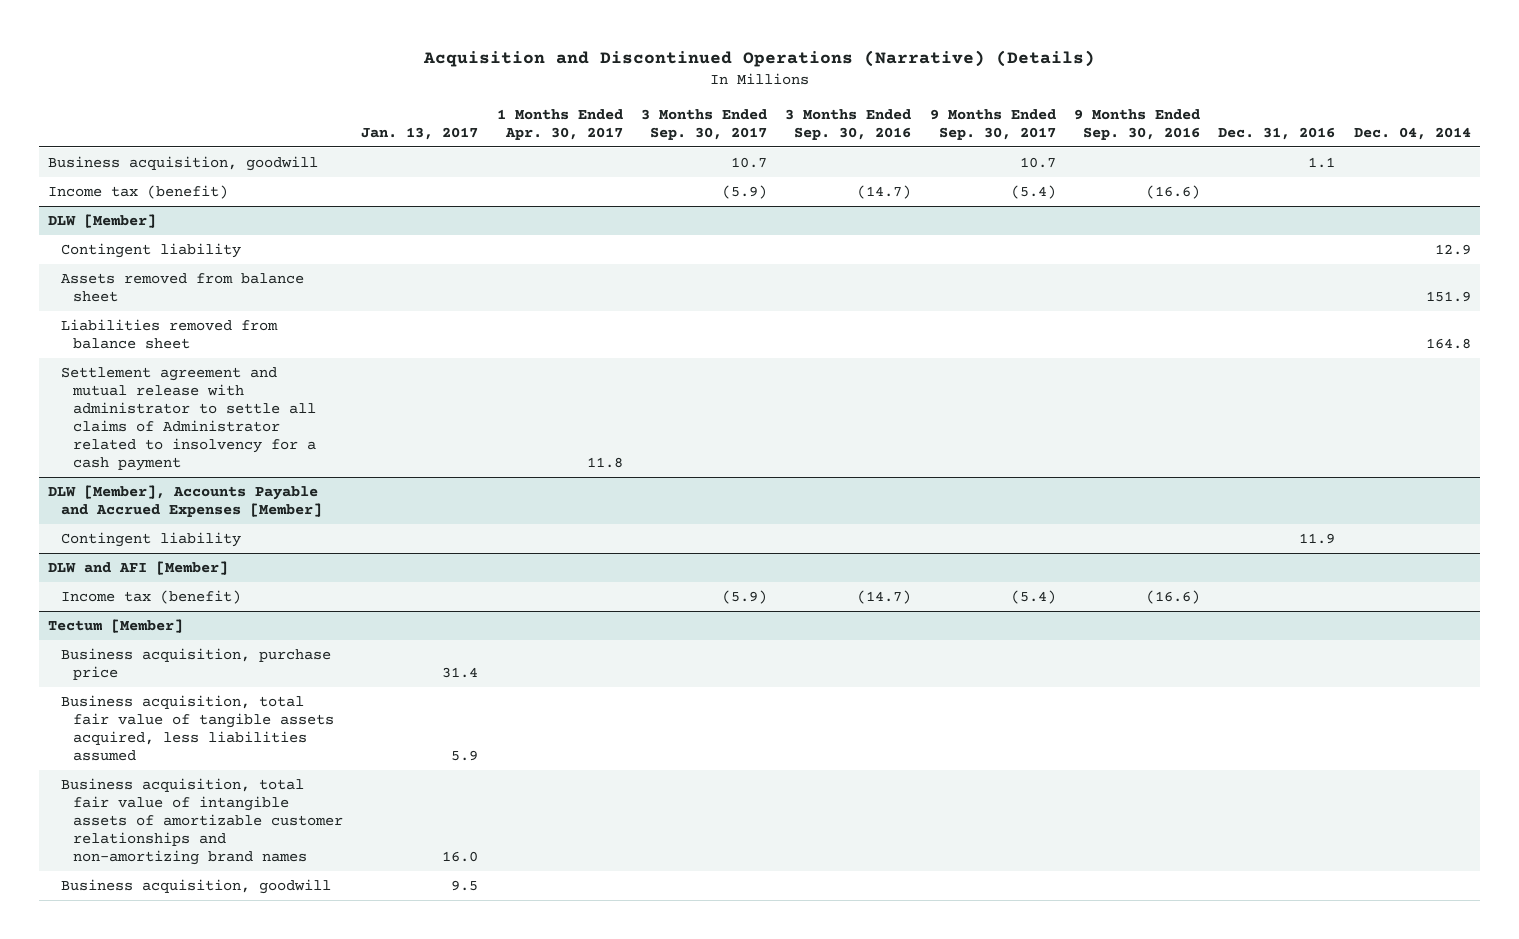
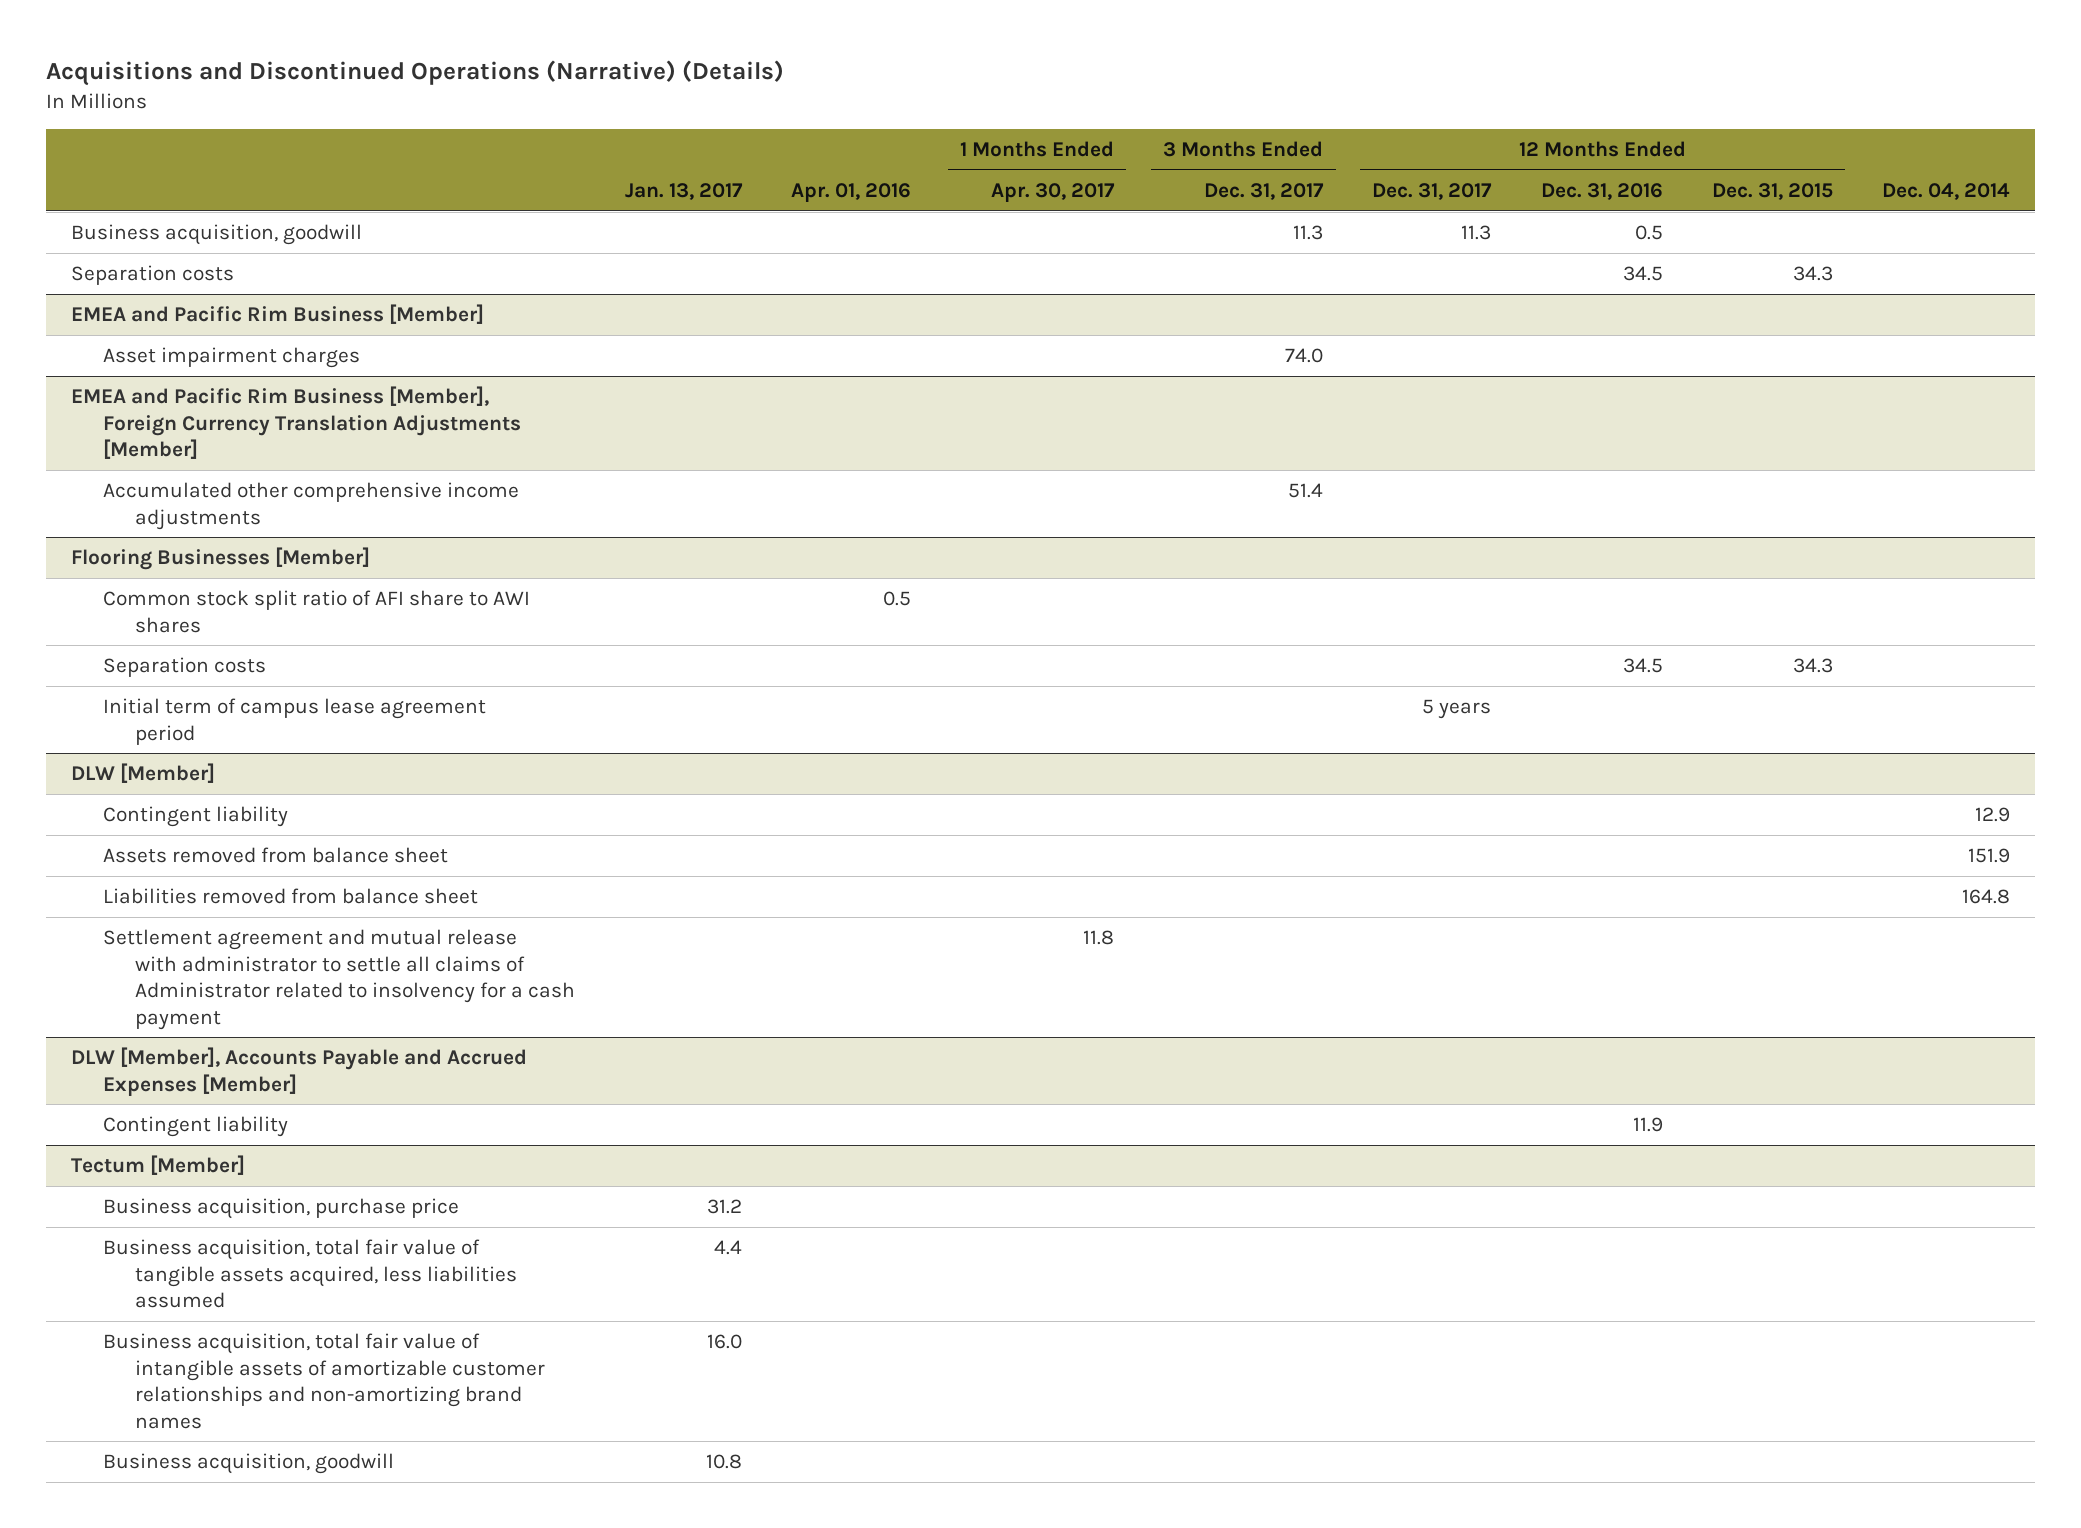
- Acquisition and Discontinued Operations (Narrative) (Details)
+ Acquisitions and Discontinued Operations (Narrative) (Details)
- | Jan. 13, 2017 | 1 Months Ended Apr. 30, 2017 | 3 Months Ended Sep. 30, 2017 | 3 Months Ended Sep. 30, 2016 | 9 Months Ended Sep. 30, 2017 | 9 Months Ended Sep. 30, 2016 | Dec. 31, 2016 | Dec. 04, 2014
+ | Jan. 13, 2017 | Apr. 01, 2016 | 1 Months Ended Apr. 30, 2017 | 3 Months Ended Dec. 31, 2017 | 12 Months Ended Dec. 31, 2017 | 12 Months Ended Dec. 31, 2016 | 12 Months Ended Dec. 31, 2015 | Dec. 04, 2014
- Income tax (benefit) | | | (5.9) | (14.7) | (5.4) | (16.6) | |
+ Separation costs | | | | | | 34.5 | 34.3 |
+ EMEA and Pacific Rim Business [Member]
+ Asset impairment charges | | | | 74.0 | | | |
+ EMEA and Pacific Rim Business [Member], Foreign Currency Translation Adjustments [Member]
+ Accumulated other comprehensive income adjustments | | | | 51.4 | | | |
+ Flooring Businesses [Member]
+ Common stock split ratio of AFI share to AWI shares | | 0.5 | | | | | |
+ Separation costs | | | | | | 34.5 | 34.3 |
+ Initial term of campus lease agreement period | | | | | 5 years | | |
- DLW and AFI [Member]
- Income tax (benefit) | | | (5.9) | (14.7) | (5.4) | (16.6) | |
@ Tectum [Member]
- Business acquisition, purchase price | 31.4 | | | | | | |
- Business acquisition, total fair value of tangible assets acquired, less liabilities assumed | 5.9 | | | | | | |
+ Business acquisition, purchase price | 31.2 | | | | | | |
+ Business acquisition, total fair value of tangible assets acquired, less liabilities assumed | 4.4 | | | | | | |
- Business acquisition, goodwill | 9.5 | | | | | | |
+ Business acquisition, goodwill | 10.8 | | | | | | |

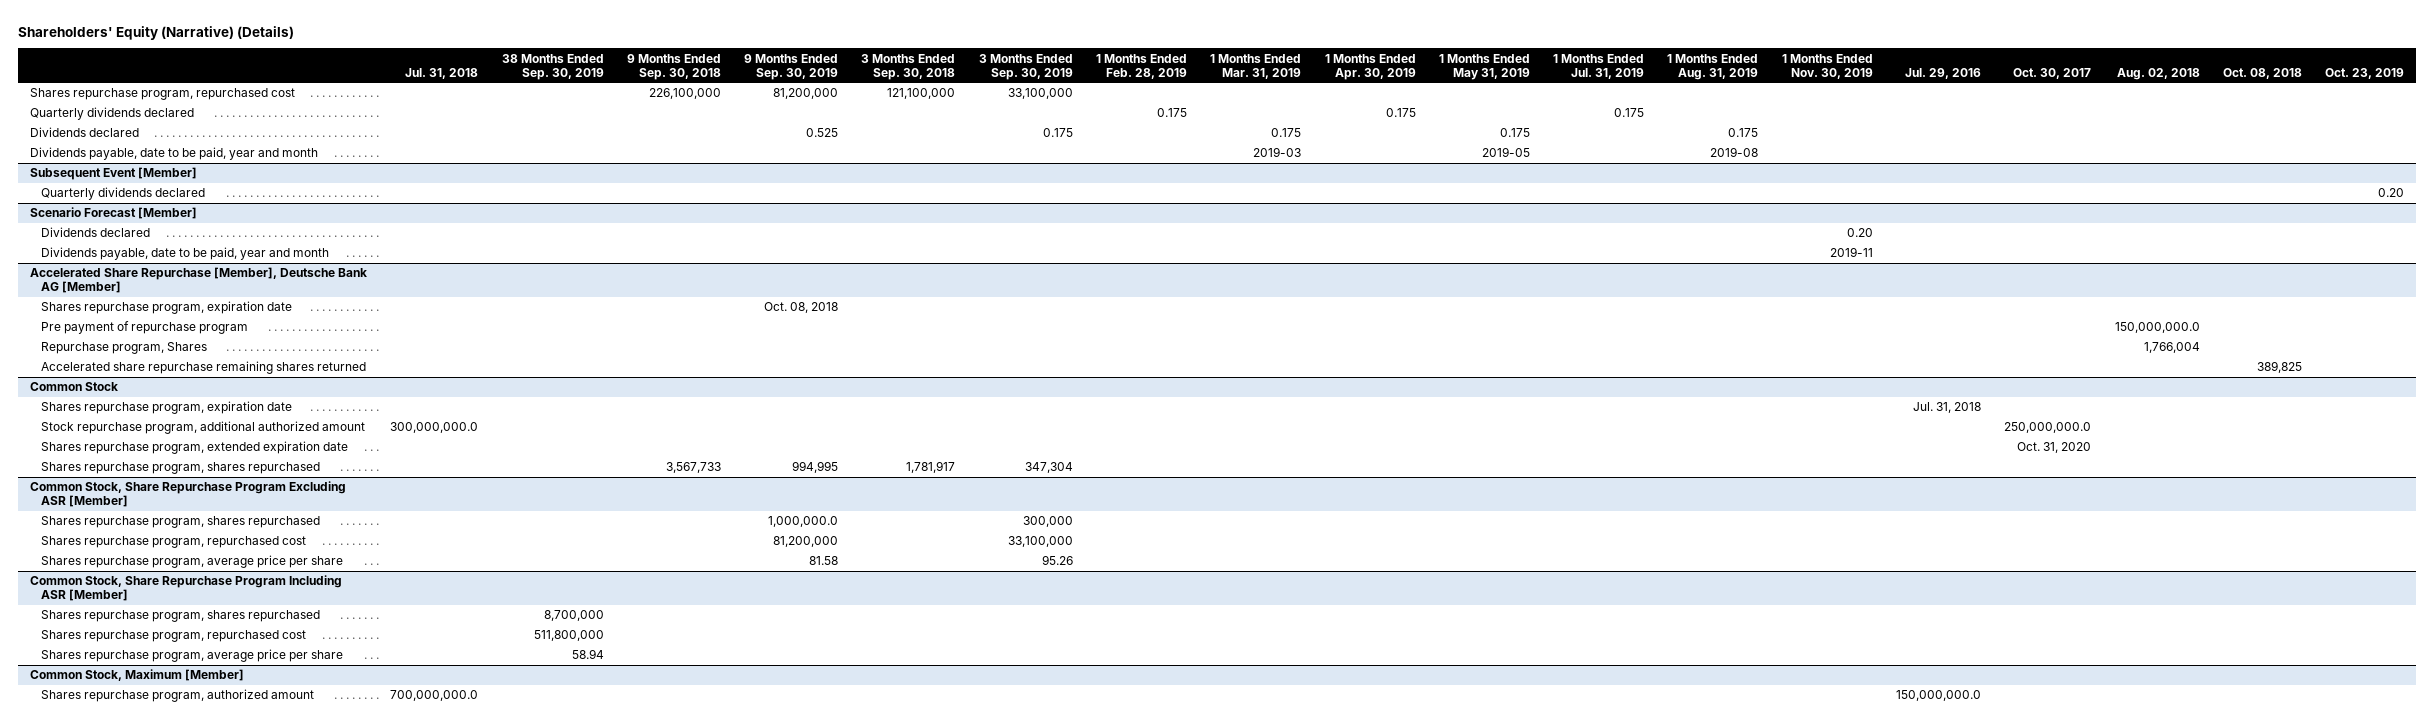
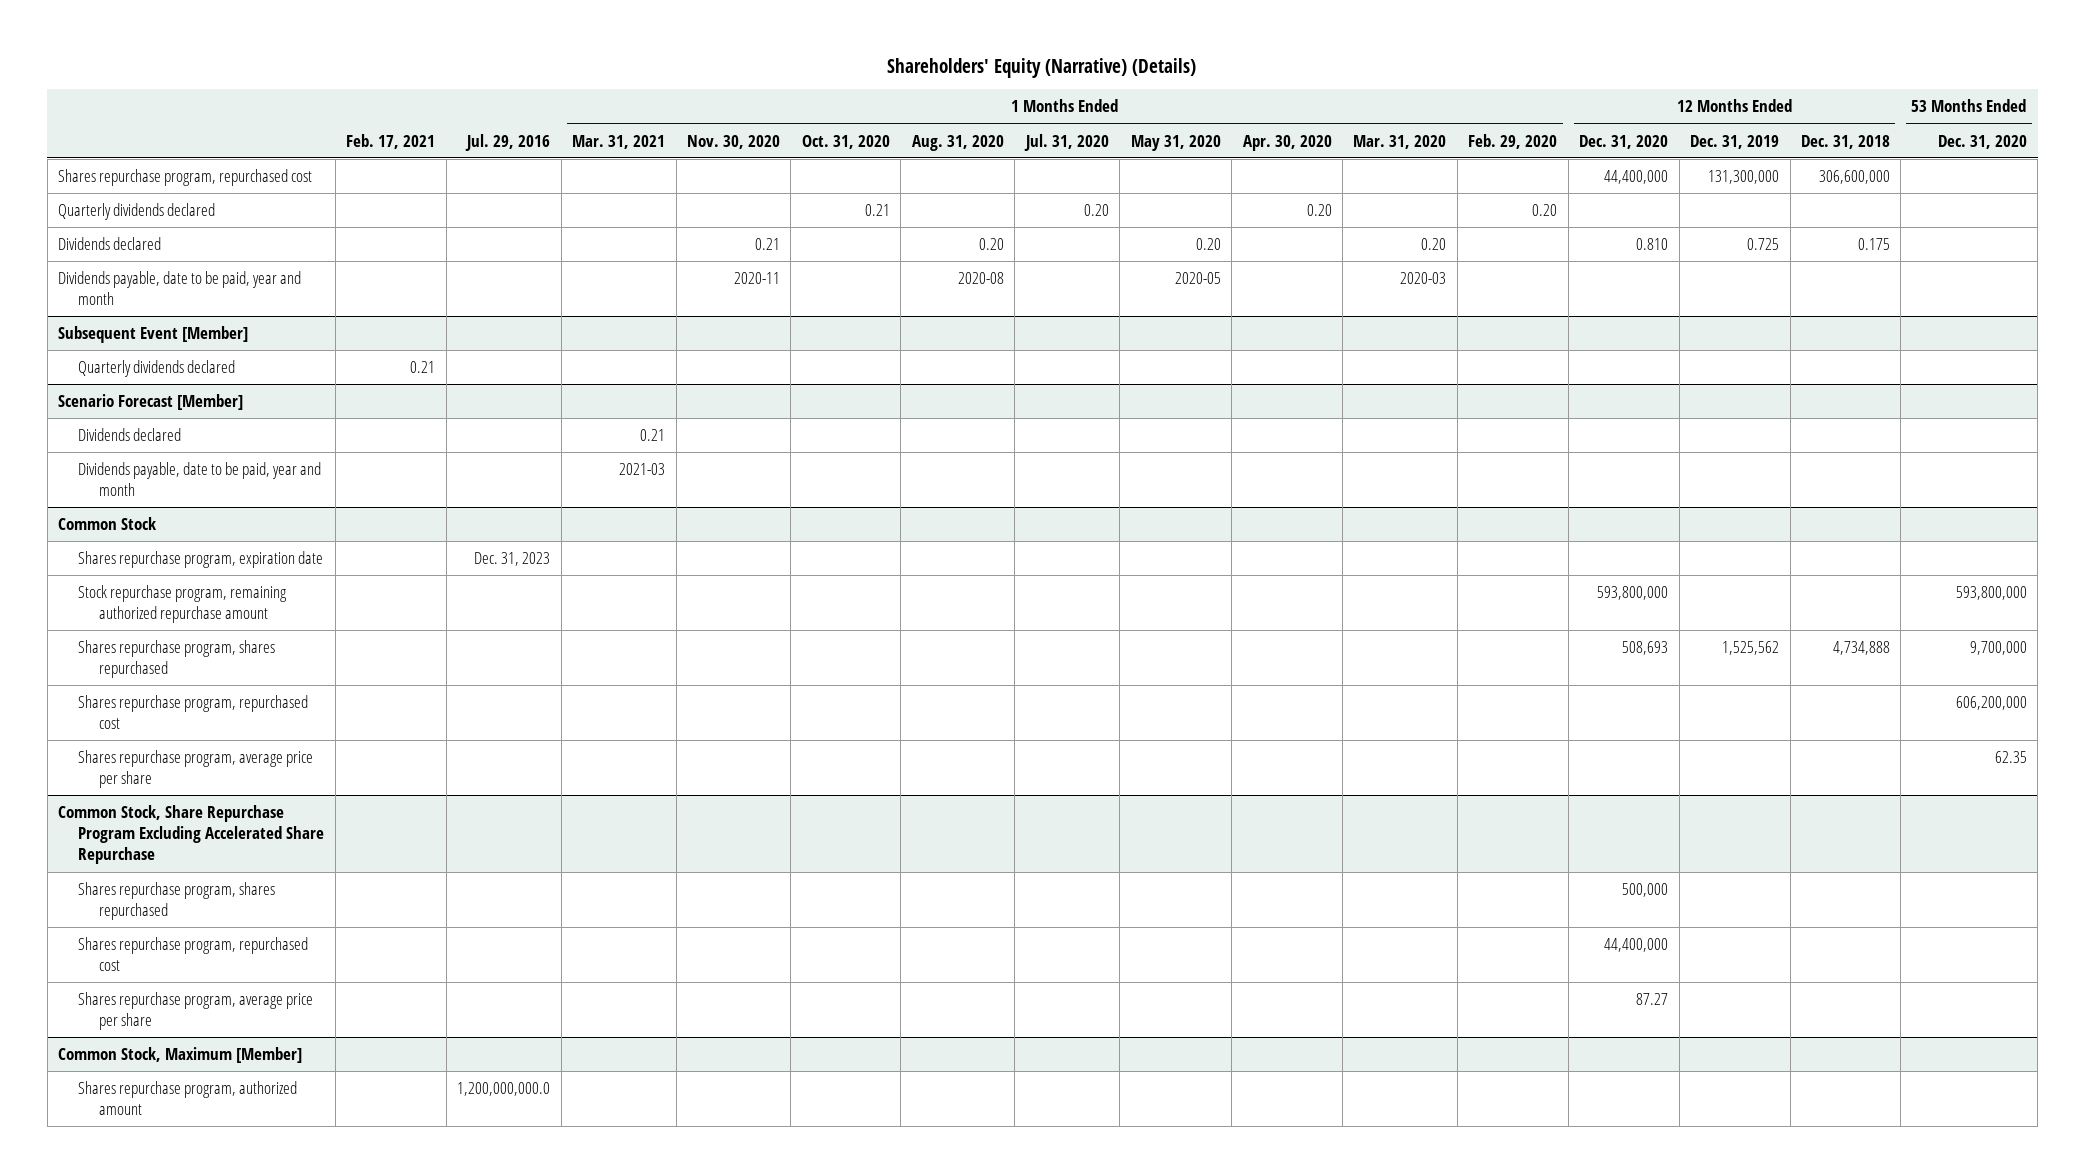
- | Jul. 31, 2018 | 38 Months Ended Sep. 30, 2019 | 9 Months Ended Sep. 30, 2018 | 9 Months Ended Sep. 30, 2019 | 3 Months Ended Sep. 30, 2018 | 3 Months Ended Sep. 30, 2019 | 1 Months Ended Feb. 28, 2019 | 1 Months Ended Mar. 31, 2019 | 1 Months Ended Apr. 30, 2019 | 1 Months Ended May 31, 2019 | 1 Months Ended Jul. 31, 2019 | 1 Months Ended Aug. 31, 2019 | 1 Months Ended Nov. 30, 2019 | Jul. 29, 2016 | Oct. 30, 2017 | Aug. 02, 2018 | Oct. 08, 2018 | Oct. 23, 2019
+ | Feb. 17, 2021 | Jul. 29, 2016 | 1 Months Ended Mar. 31, 2021 | 1 Months Ended Nov. 30, 2020 | 1 Months Ended Oct. 31, 2020 | 1 Months Ended Aug. 31, 2020 | 1 Months Ended Jul. 31, 2020 | 1 Months Ended May 31, 2020 | 1 Months Ended Apr. 30, 2020 | 1 Months Ended Mar. 31, 2020 | 1 Months Ended Feb. 29, 2020 | 12 Months Ended Dec. 31, 2020 | 12 Months Ended Dec. 31, 2019 | 12 Months Ended Dec. 31, 2018 | 53 Months Ended Dec. 31, 2020
- Accelerated Share Repurchase [Member], Deutsche Bank AG [Member]
- Shares repurchase program, expiration date | | | | Oct. 08, 2018 | | | | | | | | | | | | | |
- Pre payment of repurchase program | | | | | | | | | | | | | | | | 150,000,000.0 | |
- Repurchase program, Shares | | | | | | | | | | | | | | | | 1,766,004 | |
- Accelerated share repurchase remaining shares returned | | | | | | | | | | | | | | | | | 389,825 |
@ Common Stock
- Shares repurchase program, expiration date | | | | | | | | | | | | | | Jul. 31, 2018 | | | |
- Stock repurchase program, additional authorized amount | 300,000,000.0 | | | | | | | | | | | | | | 250,000,000.0 | | |
- Shares repurchase program, extended expiration date | | | | | | | | | | | | | | | Oct. 31, 2020 | | |
+ Shares repurchase program, expiration date | | Dec. 31, 2023 | | | | | | | | | | | | |
+ Stock repurchase program, remaining authorized repurchase amount | | | | | | | | | | | | 593,800,000 | | | 593,800,000
- Common Stock, Share Repurchase Program Excluding ASR [Member]
@ Common Stock
+ Shares repurchase program, repurchased cost | | | | | | | | | | | | | | | 606,200,000
+ Shares repurchase program, average price per share | | | | | | | | | | | | | | | 62.35
+ Common Stock, Share Repurchase Program Excluding Accelerated Share Repurchase
- Common Stock, Share Repurchase Program Including ASR [Member]
- Shares repurchase program, shares repurchased | | 8,700,000 | | | | | | | | | | | | | | | |
- Shares repurchase program, repurchased cost | | 511,800,000 | | | | | | | | | | | | | | | |
- Shares repurchase program, average price per share | | 58.94 | | | | | | | | | | | | | | | |
@ Common Stock, Maximum [Member]
- Shares repurchase program, authorized amount | 700,000,000.0 | | | | | | | | | | | | | 150,000,000.0 | | | |
+ Shares repurchase program, authorized amount | | 1,200,000,000.0 | | | | | | | | | | | | |

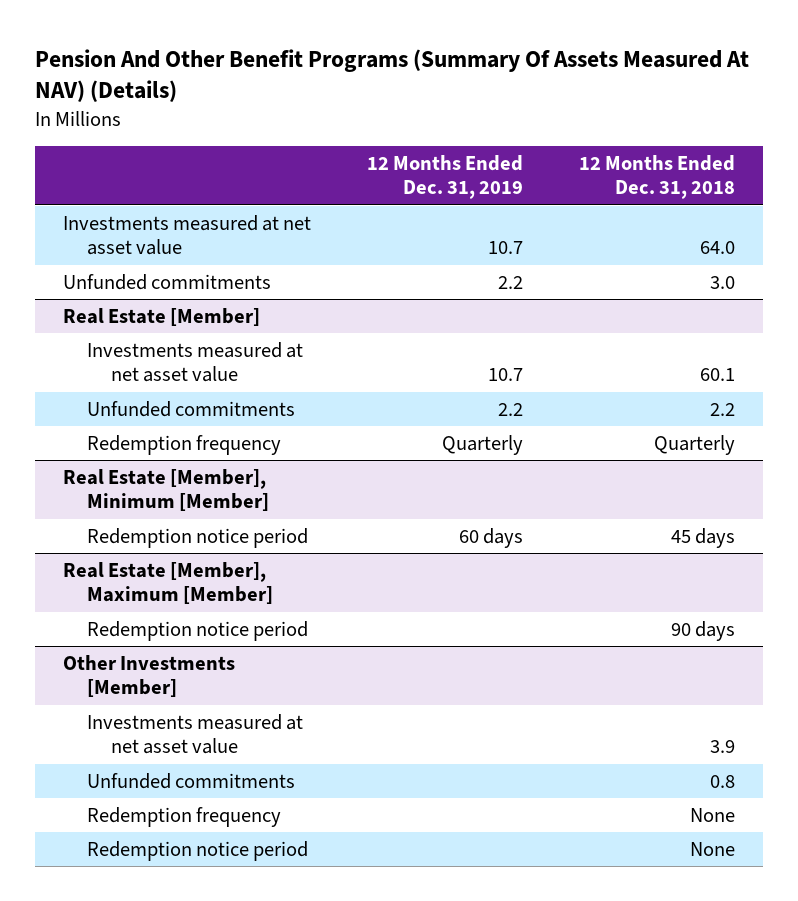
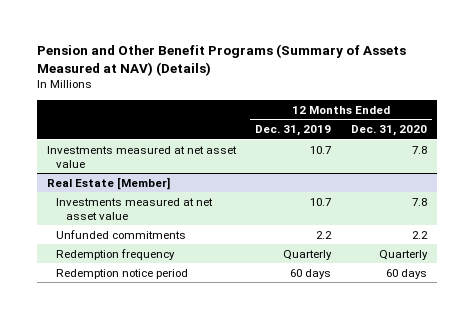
- Pension And Other Benefit Programs (Summary Of Assets Measured At NAV) (Details)
+ Pension and Other Benefit Programs (Summary of Assets Measured at NAV) (Details)
- | 12 Months Ended Dec. 31, 2019 | 12 Months Ended Dec. 31, 2018
+ | 12 Months Ended Dec. 31, 2019 | 12 Months Ended Dec. 31, 2020
- Unfunded commitments | 2.2 | 3.0
- Real Estate [Member], Minimum [Member]
- Redemption notice period | 60 days | 45 days
- Real Estate [Member], Maximum [Member]
- Redemption notice period | | 90 days
- Other Investments [Member]
- Investments measured at net asset value | | 3.9
- Unfunded commitments | | 0.8
- Redemption frequency | | None
- Redemption notice period | | None
@ Real Estate [Member]
+ Redemption notice period | 60 days | 60 days

